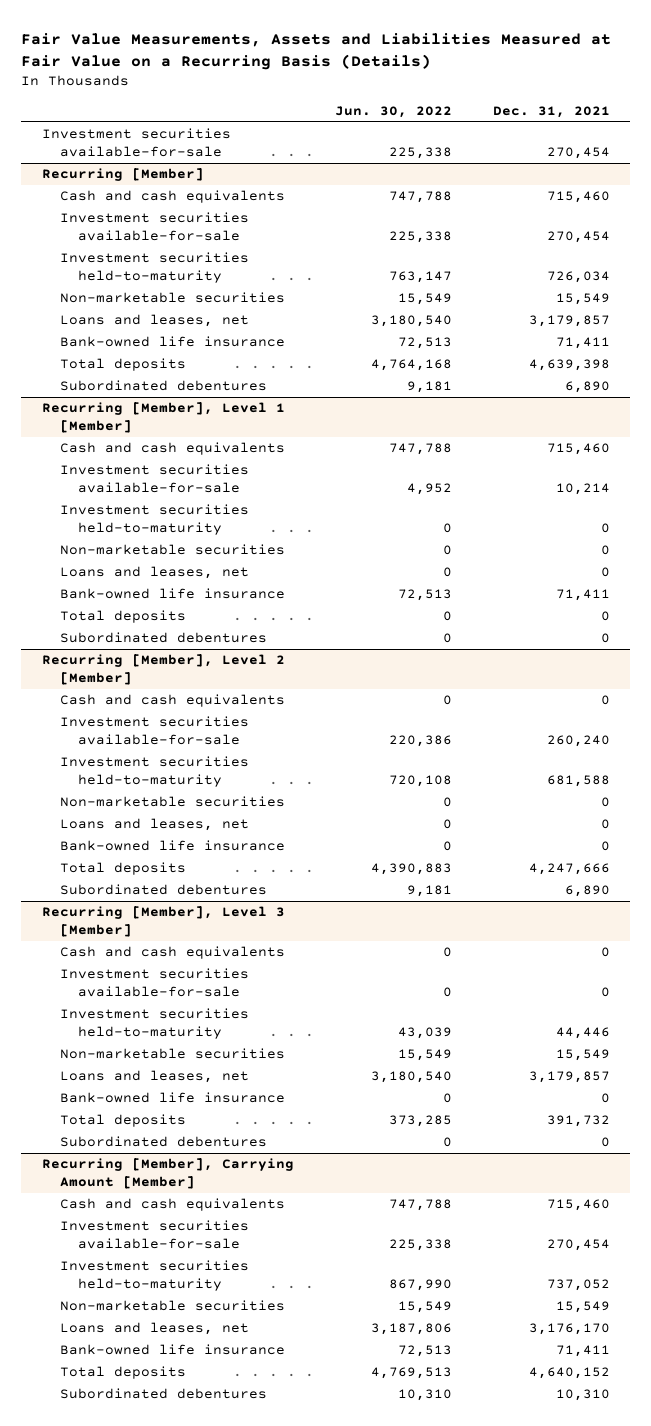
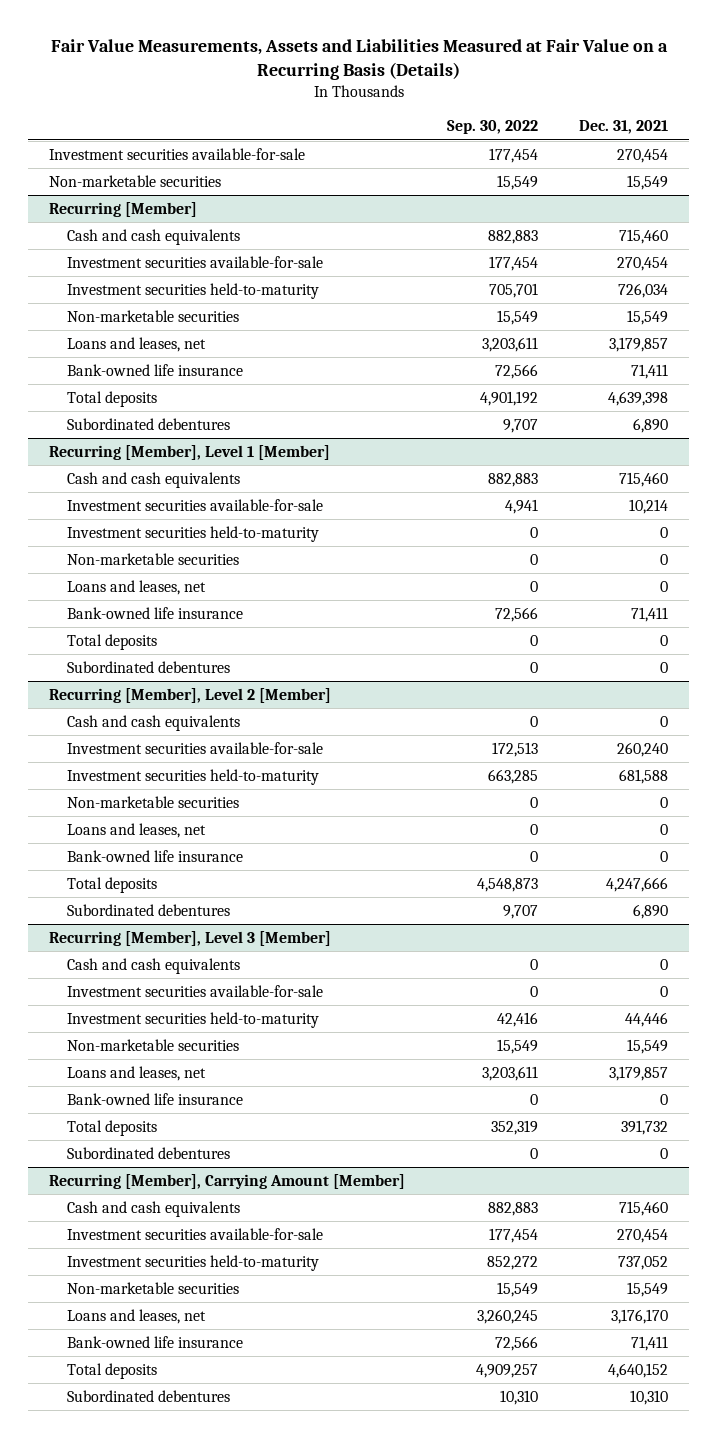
- | Jun. 30, 2022 | Dec. 31, 2021
+ | Sep. 30, 2022 | Dec. 31, 2021
+ Non-marketable securities | 15,549 | 15,549

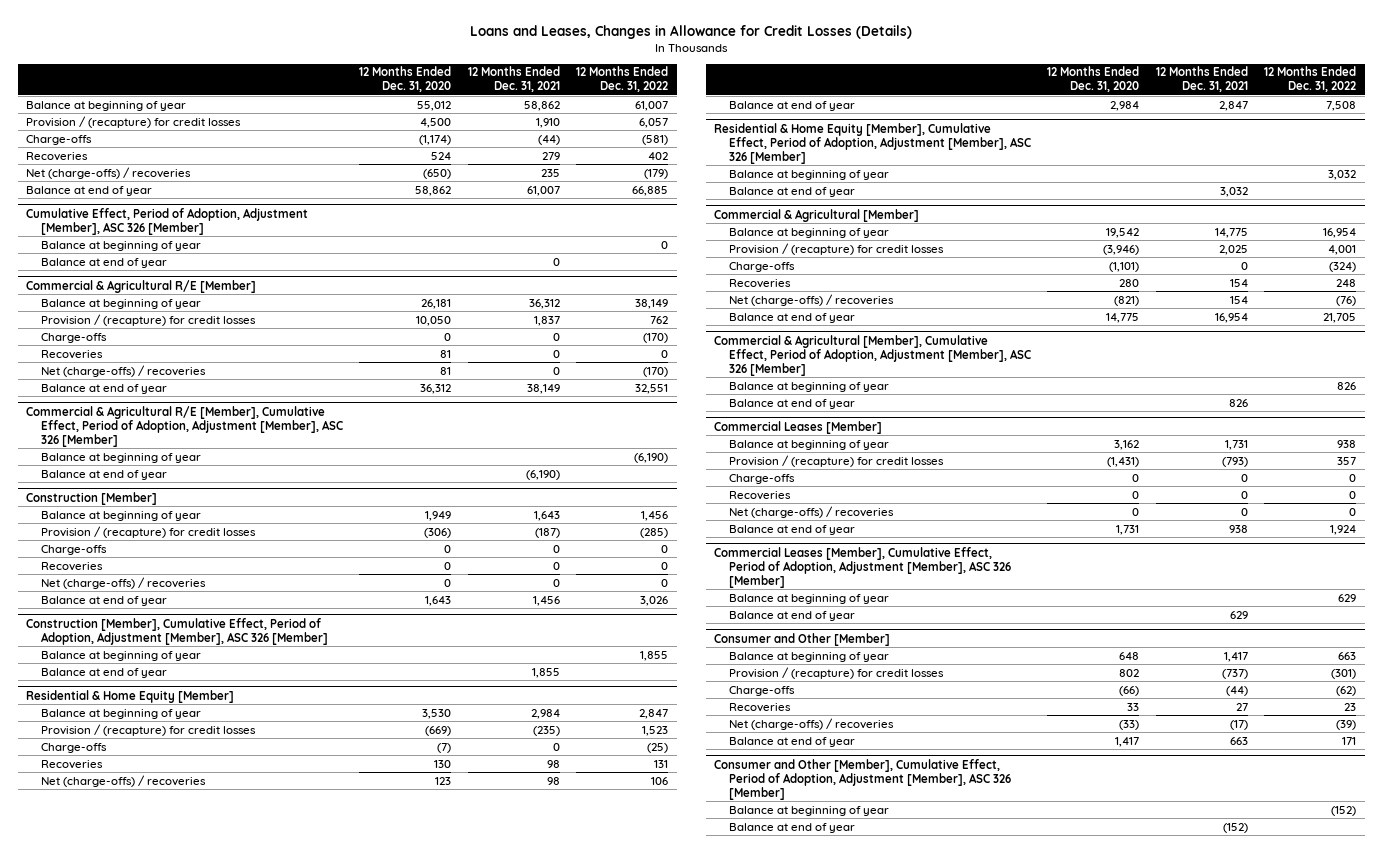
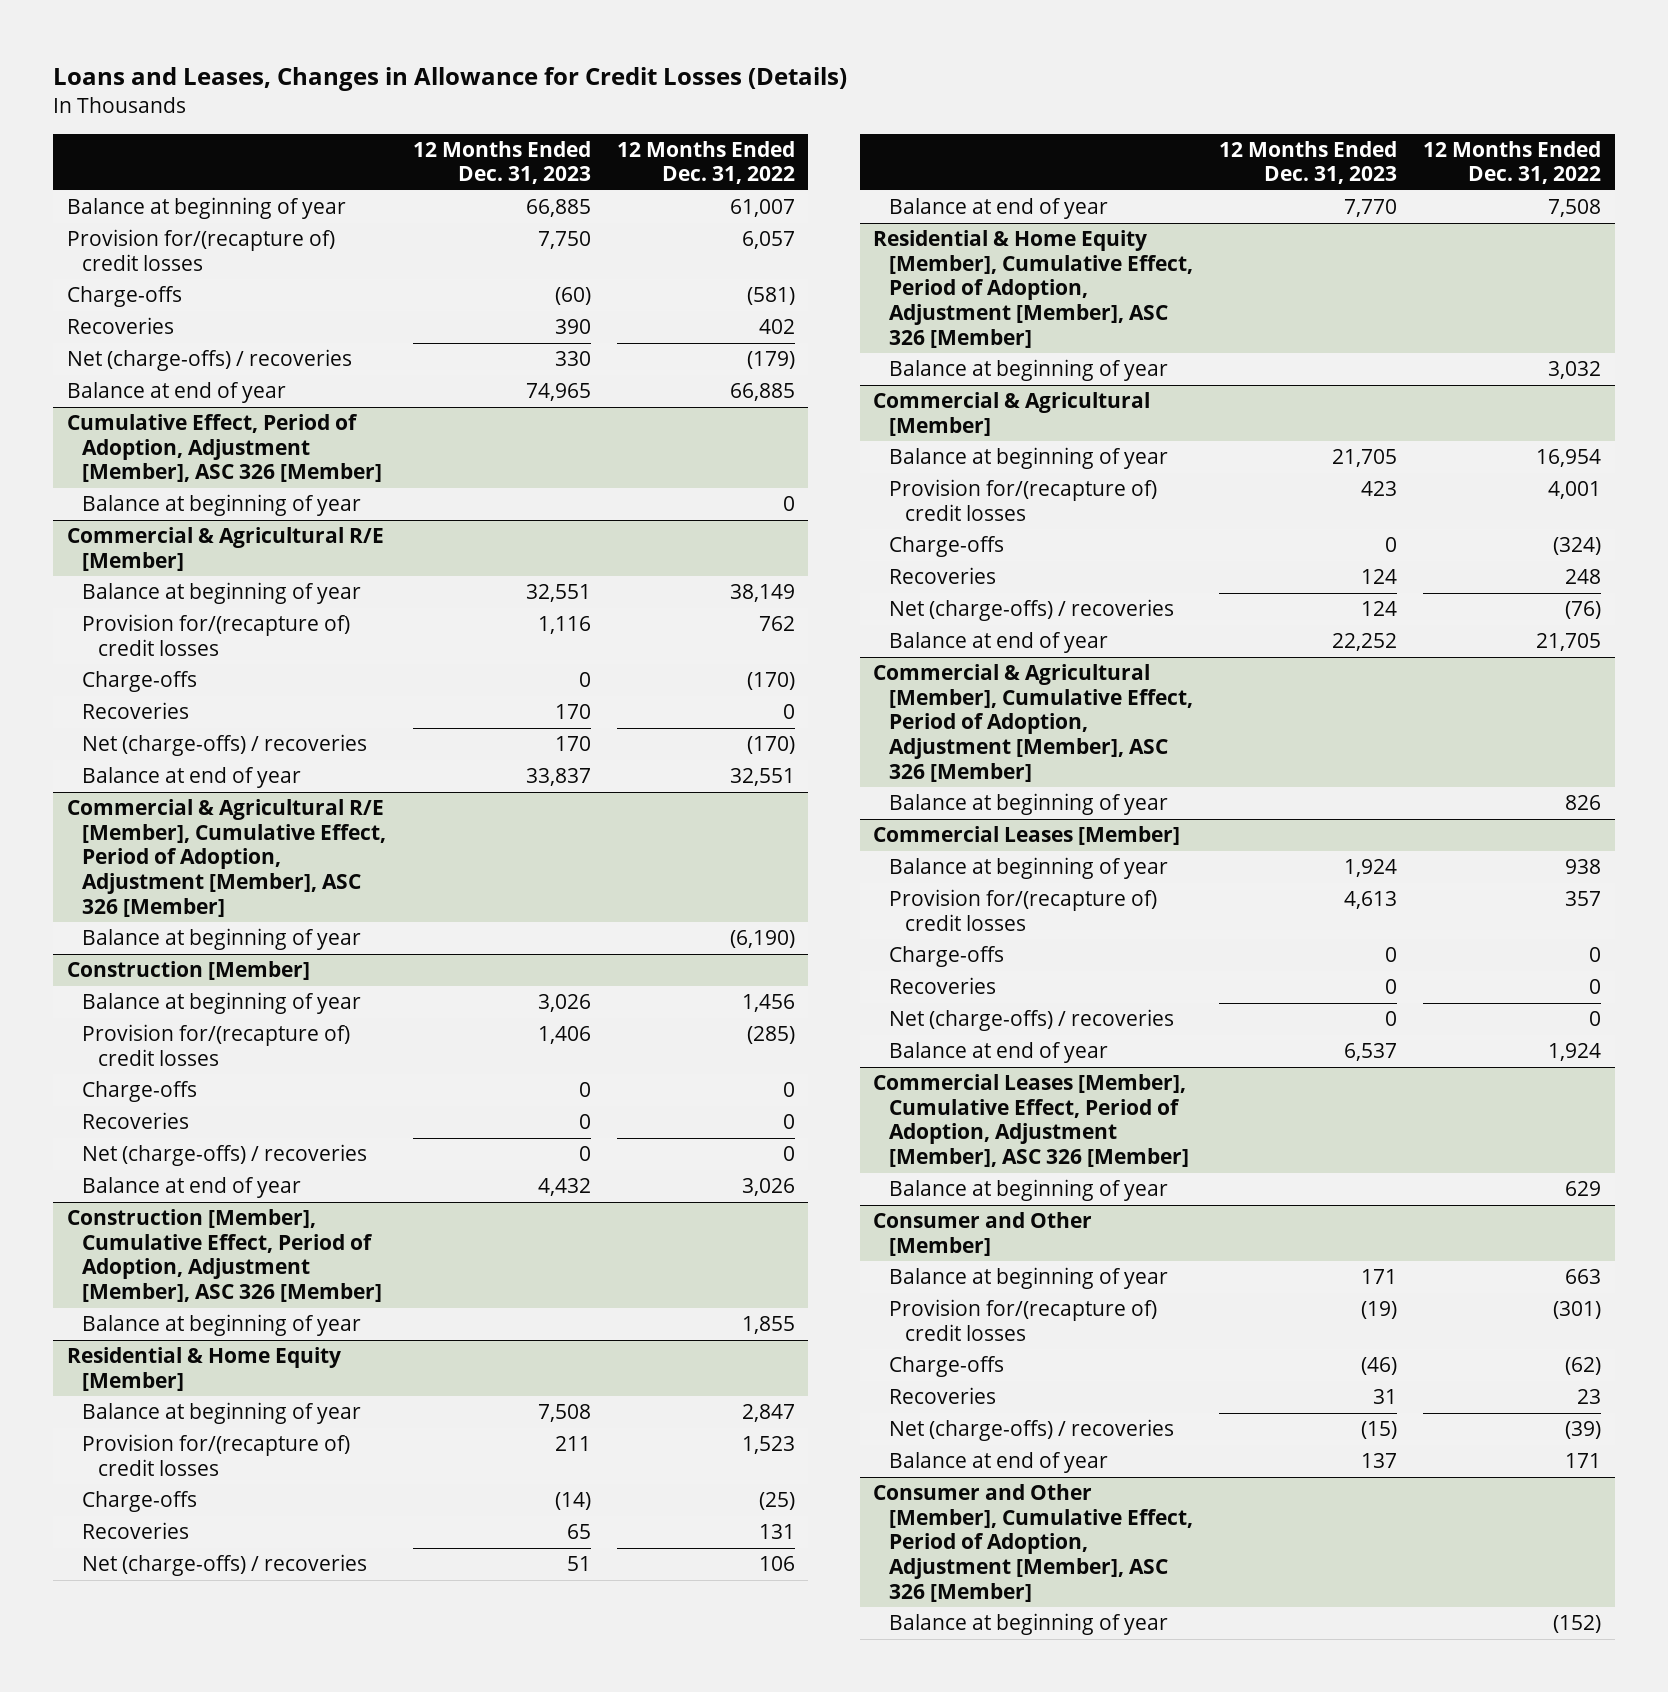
- | 12 Months Ended Dec. 31, 2020 | 12 Months Ended Dec. 31, 2021 | 12 Months Ended Dec. 31, 2022
+ | 12 Months Ended Dec. 31, 2023 | 12 Months Ended Dec. 31, 2022
- Provision / (recapture) for credit losses | 4,500 | 1,910 | 6,057
+ Provision for/(recapture of) credit losses | 7,750 | 6,057
@ Cumulative Effect, Period of Adoption, Adjustment [Member], ASC 326 [Member]
- Balance at end of year | | 0 |
@ Commercial & Agricultural R/E [Member]
- Provision / (recapture) for credit losses | 10,050 | 1,837 | 762
+ Provision for/(recapture of) credit losses | 1,116 | 762
@ Commercial & Agricultural R/E [Member], Cumulative Effect, Period of Adoption, Adjustment [Member], ASC 326 [Member]
- Balance at end of year | | (6,190) |
@ Construction [Member]
- Provision / (recapture) for credit losses | (306) | (187) | (285)
+ Provision for/(recapture of) credit losses | 1,406 | (285)
@ Construction [Member], Cumulative Effect, Period of Adoption, Adjustment [Member], ASC 326 [Member]
- Balance at end of year | | 1,855 |
@ Residential & Home Equity [Member]
- Provision / (recapture) for credit losses | (669) | (235) | 1,523
+ Provision for/(recapture of) credit losses | 211 | 1,523
@ Residential & Home Equity [Member], Cumulative Effect, Period of Adoption, Adjustment [Member], ASC 326 [Member]
- Balance at end of year | | 3,032 |
@ Commercial & Agricultural [Member]
- Provision / (recapture) for credit losses | (3,946) | 2,025 | 4,001
+ Provision for/(recapture of) credit losses | 423 | 4,001
@ Commercial & Agricultural [Member], Cumulative Effect, Period of Adoption, Adjustment [Member], ASC 326 [Member]
- Balance at end of year | | 826 |
@ Commercial Leases [Member]
- Provision / (recapture) for credit losses | (1,431) | (793) | 357
+ Provision for/(recapture of) credit losses | 4,613 | 357
@ Commercial Leases [Member], Cumulative Effect, Period of Adoption, Adjustment [Member], ASC 326 [Member]
- Balance at end of year | | 629 |
@ Consumer and Other [Member]
- Provision / (recapture) for credit losses | 802 | (737) | (301)
+ Provision for/(recapture of) credit losses | (19) | (301)
@ Consumer and Other [Member], Cumulative Effect, Period of Adoption, Adjustment [Member], ASC 326 [Member]
- Balance at end of year | | (152) |

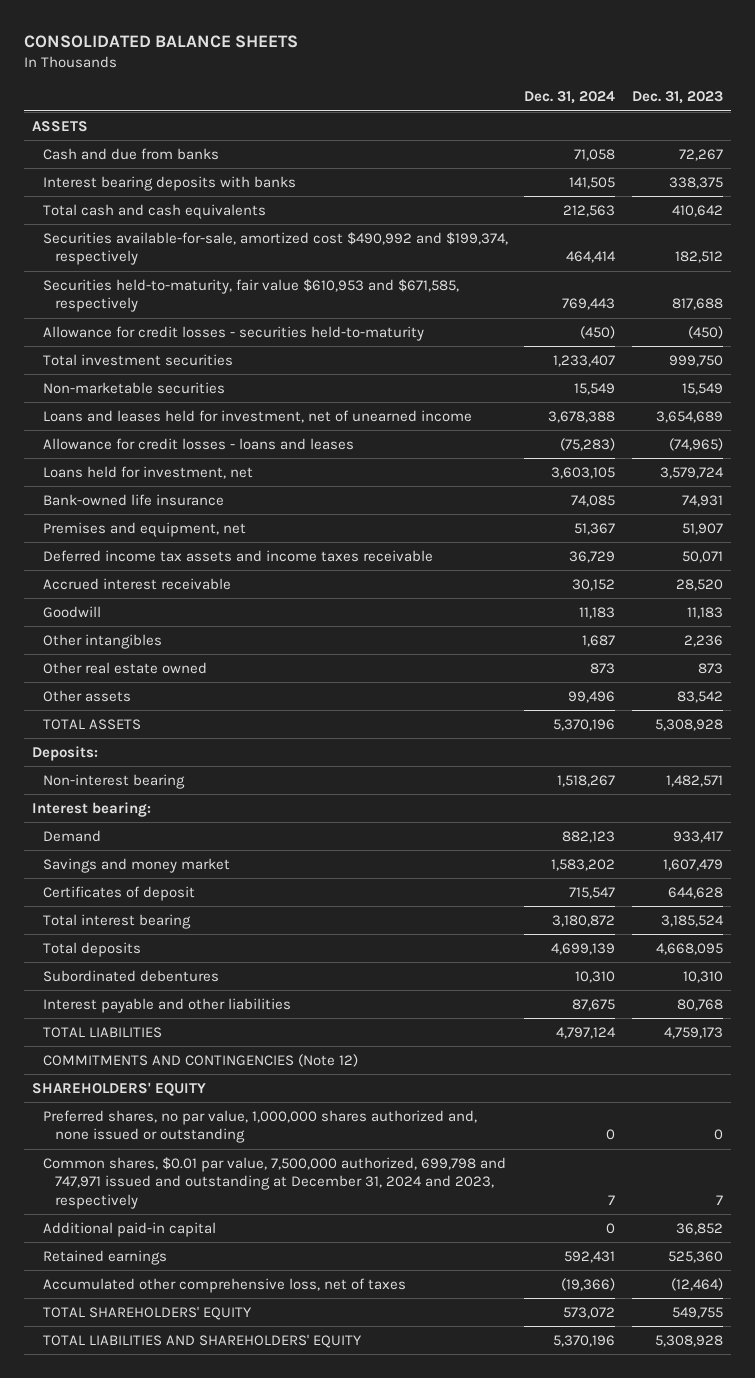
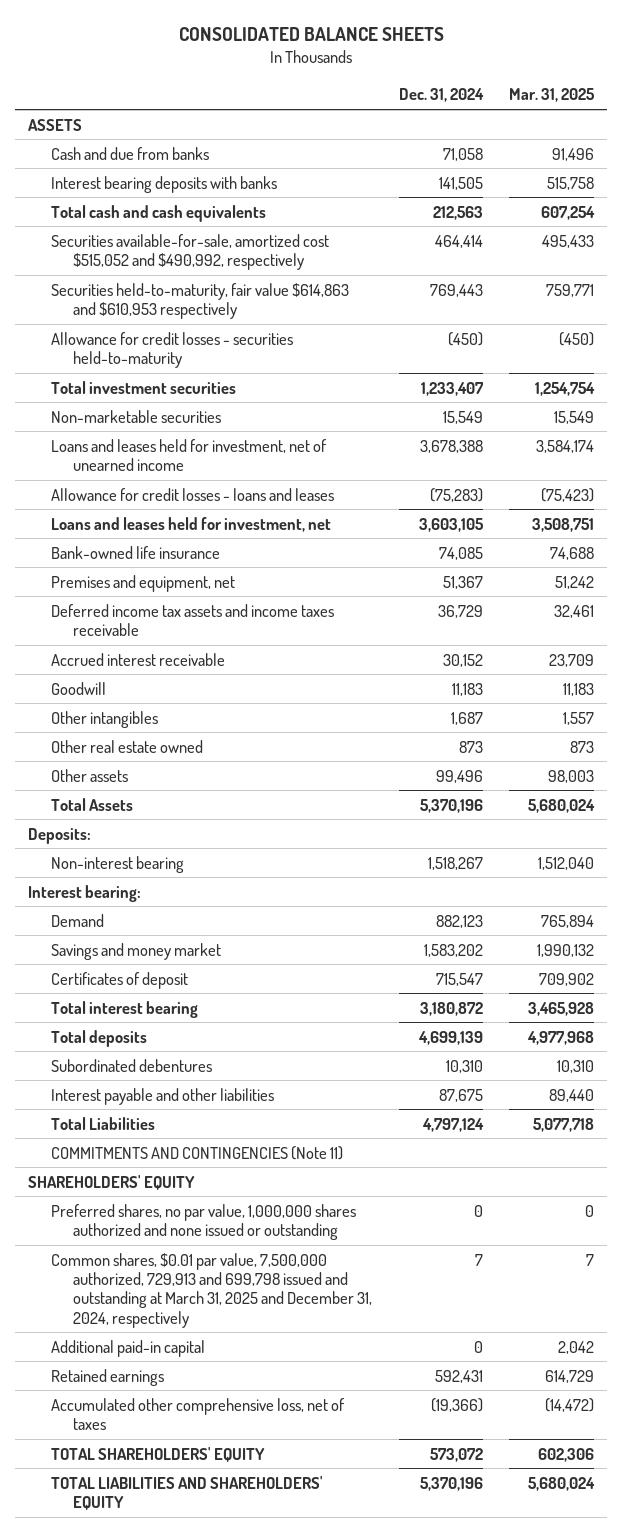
- | Dec. 31, 2024 | Dec. 31, 2023
+ | Dec. 31, 2024 | Mar. 31, 2025
- Securities available-for-sale, amortized cost $490,992 and $199,374, respectively | 464,414 | 182,512
- Securities held-to-maturity, fair value $610,953 and $671,585, respectively | 769,443 | 817,688
+ Securities available-for-sale, amortized cost $515,052 and $490,992, respectively | 464,414 | 495,433
+ Securities held-to-maturity, fair value $614,863 and $610,953 respectively | 769,443 | 759,771
- Loans held for investment, net | 3,603,105 | 3,579,724
+ Loans and leases held for investment, net | 3,603,105 | 3,508,751
- TOTAL ASSETS | 5,370,196 | 5,308,928
+ Total Assets | 5,370,196 | 5,680,024
- TOTAL LIABILITIES | 4,797,124 | 4,759,173
- COMMITMENTS AND CONTINGENCIES (Note 12)
+ Total Liabilities | 4,797,124 | 5,077,718
+ COMMITMENTS AND CONTINGENCIES (Note 11)
- Preferred shares, no par value, 1,000,000 shares authorized and, none issued or outstanding | 0 | 0
- Common shares, $0.01 par value, 7,500,000 authorized, 699,798 and 747,971 issued and outstanding at December 31, 2024 and 2023, respectively | 7 | 7
+ Preferred shares, no par value, 1,000,000 shares authorized and none issued or outstanding | 0 | 0
+ Common shares, $0.01 par value, 7,500,000 authorized, 729,913 and 699,798 issued and outstanding at March 31, 2025 and December 31, 2024, respectively | 7 | 7

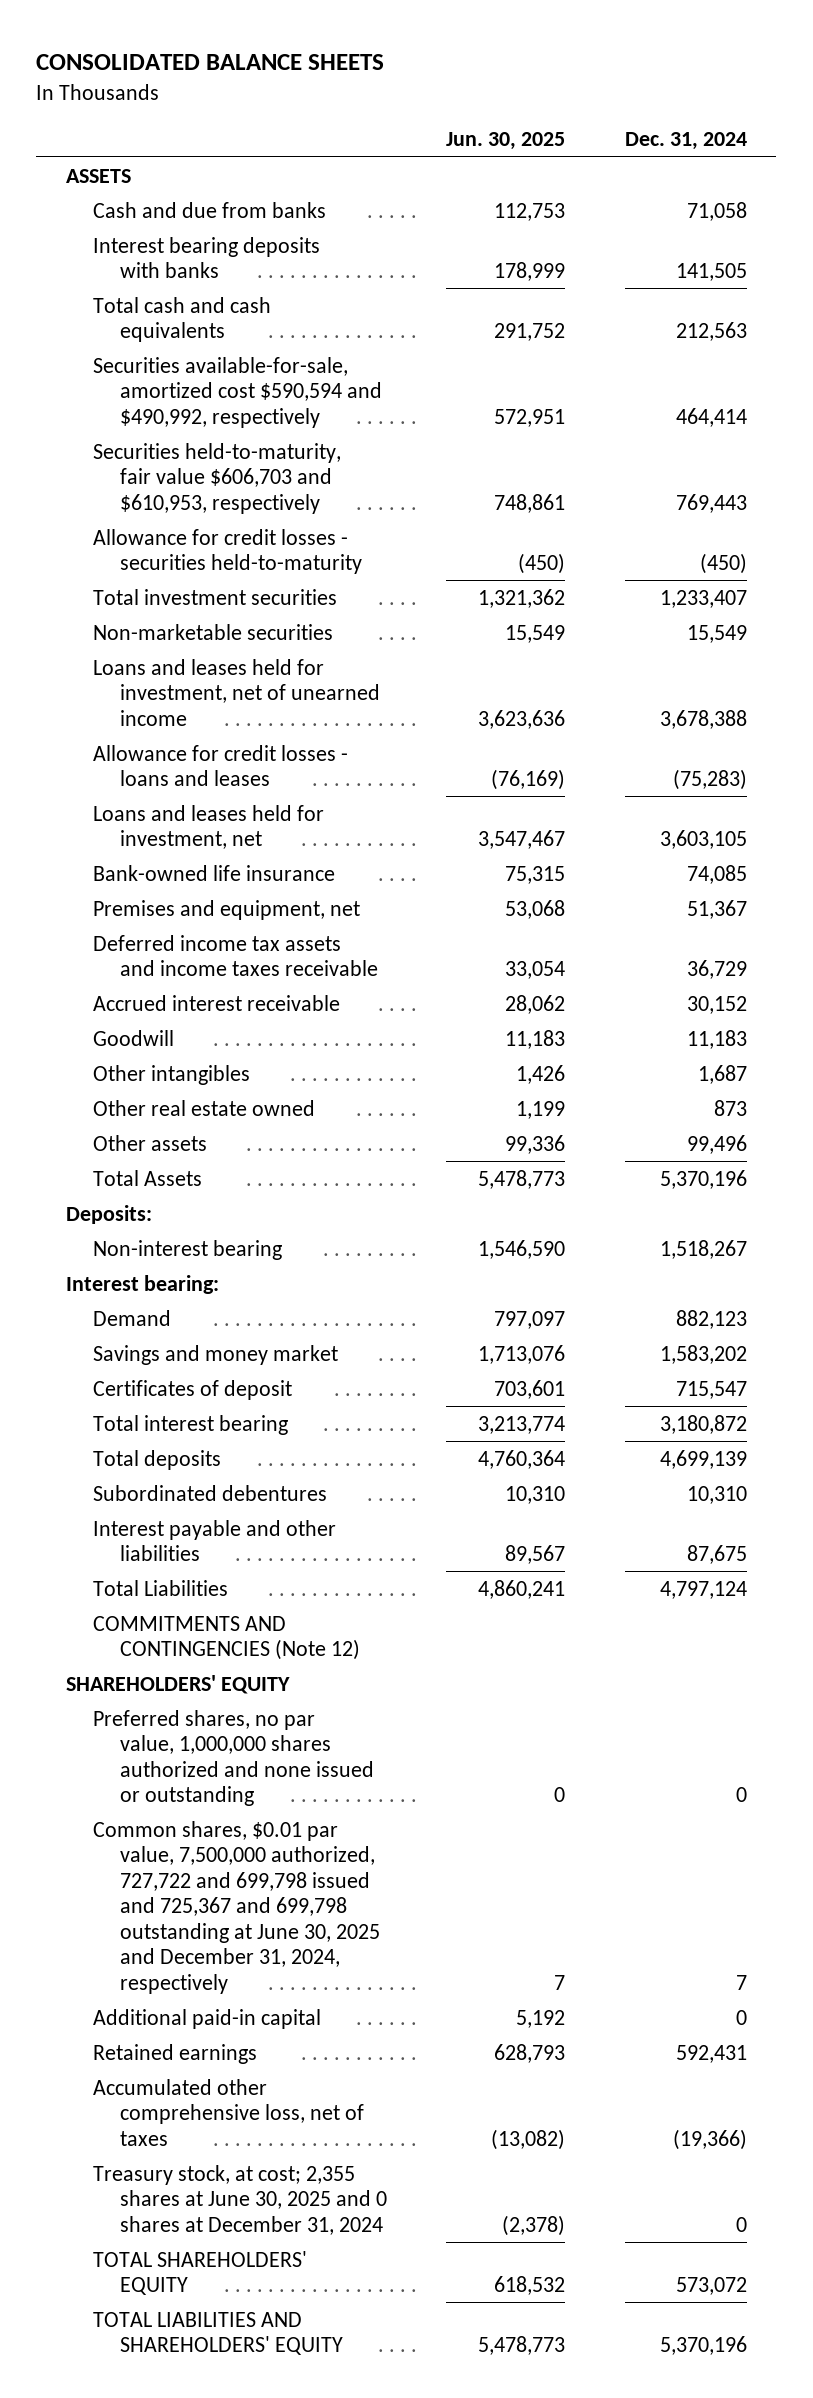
- | Dec. 31, 2024 | Mar. 31, 2025
+ | Jun. 30, 2025 | Dec. 31, 2024
- Securities available-for-sale, amortized cost $515,052 and $490,992, respectively | 464,414 | 495,433
- Securities held-to-maturity, fair value $614,863 and $610,953 respectively | 769,443 | 759,771
+ Securities available-for-sale, amortized cost $590,594 and $490,992, respectively | 572,951 | 464,414
+ Securities held-to-maturity, fair value $606,703 and $610,953, respectively | 748,861 | 769,443
- COMMITMENTS AND CONTINGENCIES (Note 11)
+ COMMITMENTS AND CONTINGENCIES (Note 12)
- Common shares, $0.01 par value, 7,500,000 authorized, 729,913 and 699,798 issued and outstanding at March 31, 2025 and December 31, 2024, respectively | 7 | 7
+ Common shares, $0.01 par value, 7,500,000 authorized, 727,722 and 699,798 issued and 725,367 and 699,798 outstanding at June 30, 2025 and December 31, 2024, respectively | 7 | 7
+ Treasury stock, at cost; 2,355 shares at June 30, 2025 and 0 shares at December 31, 2024 | (2,378) | 0

